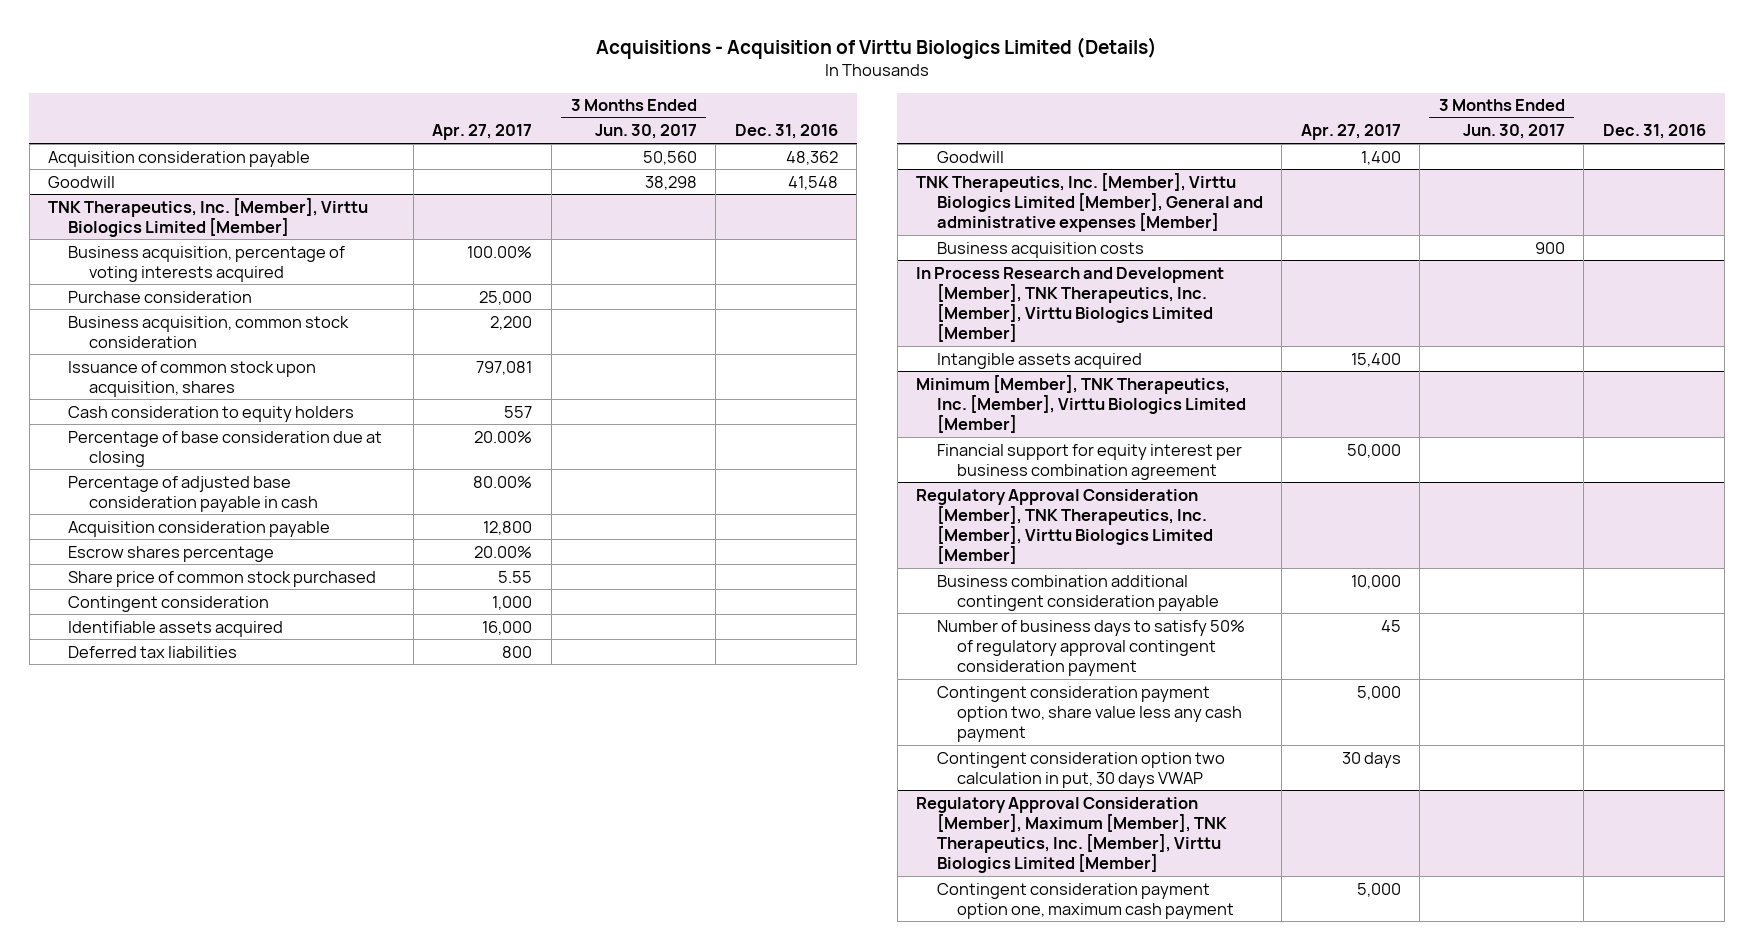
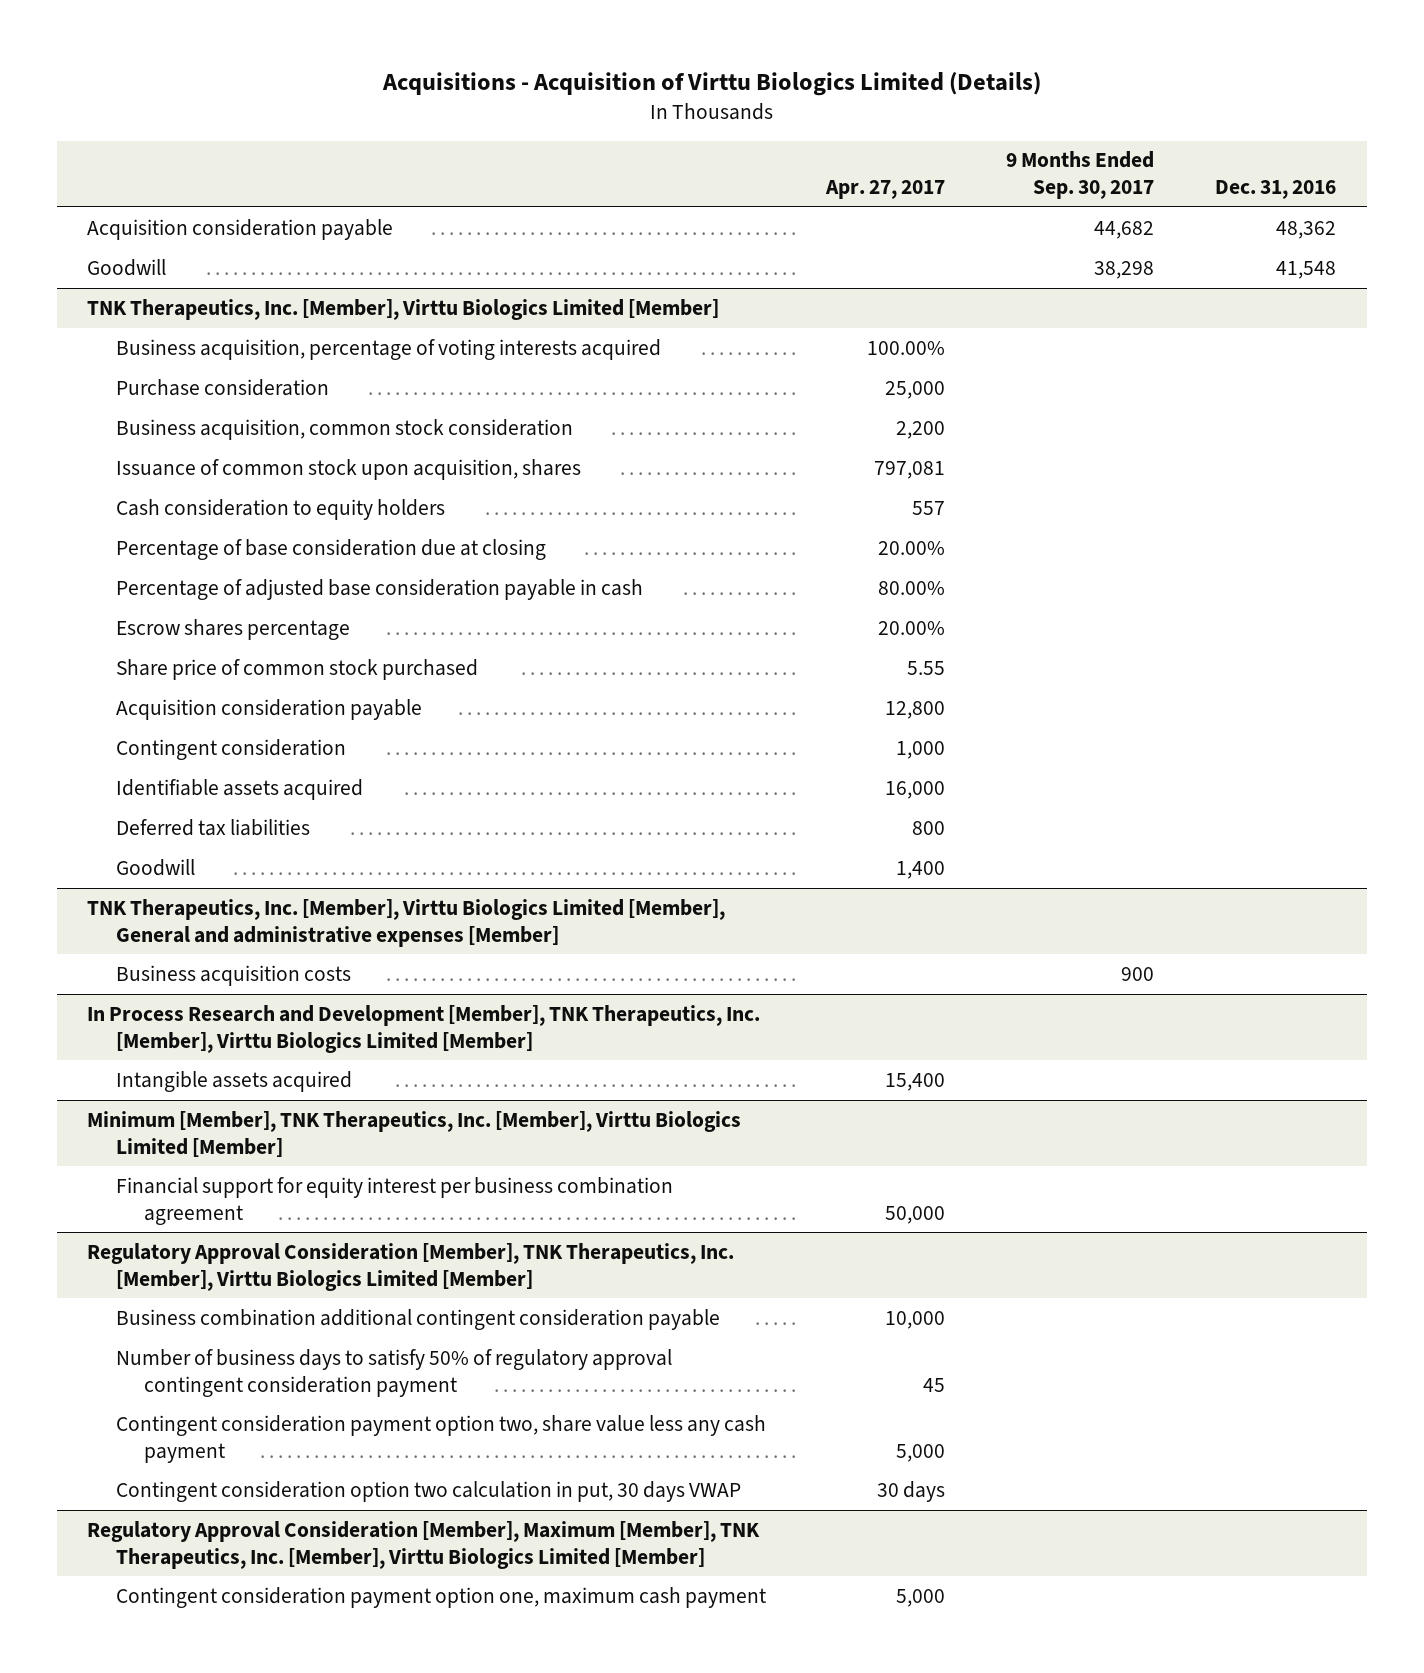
- | Apr. 27, 2017 | 3 Months Ended Jun. 30, 2017 | Dec. 31, 2016
+ | Apr. 27, 2017 | 9 Months Ended Sep. 30, 2017 | Dec. 31, 2016
@ TNK Therapeutics, Inc. [Member], Virttu Biologics Limited [Member]
moved down: Acquisition consideration payable | 12,800 | |

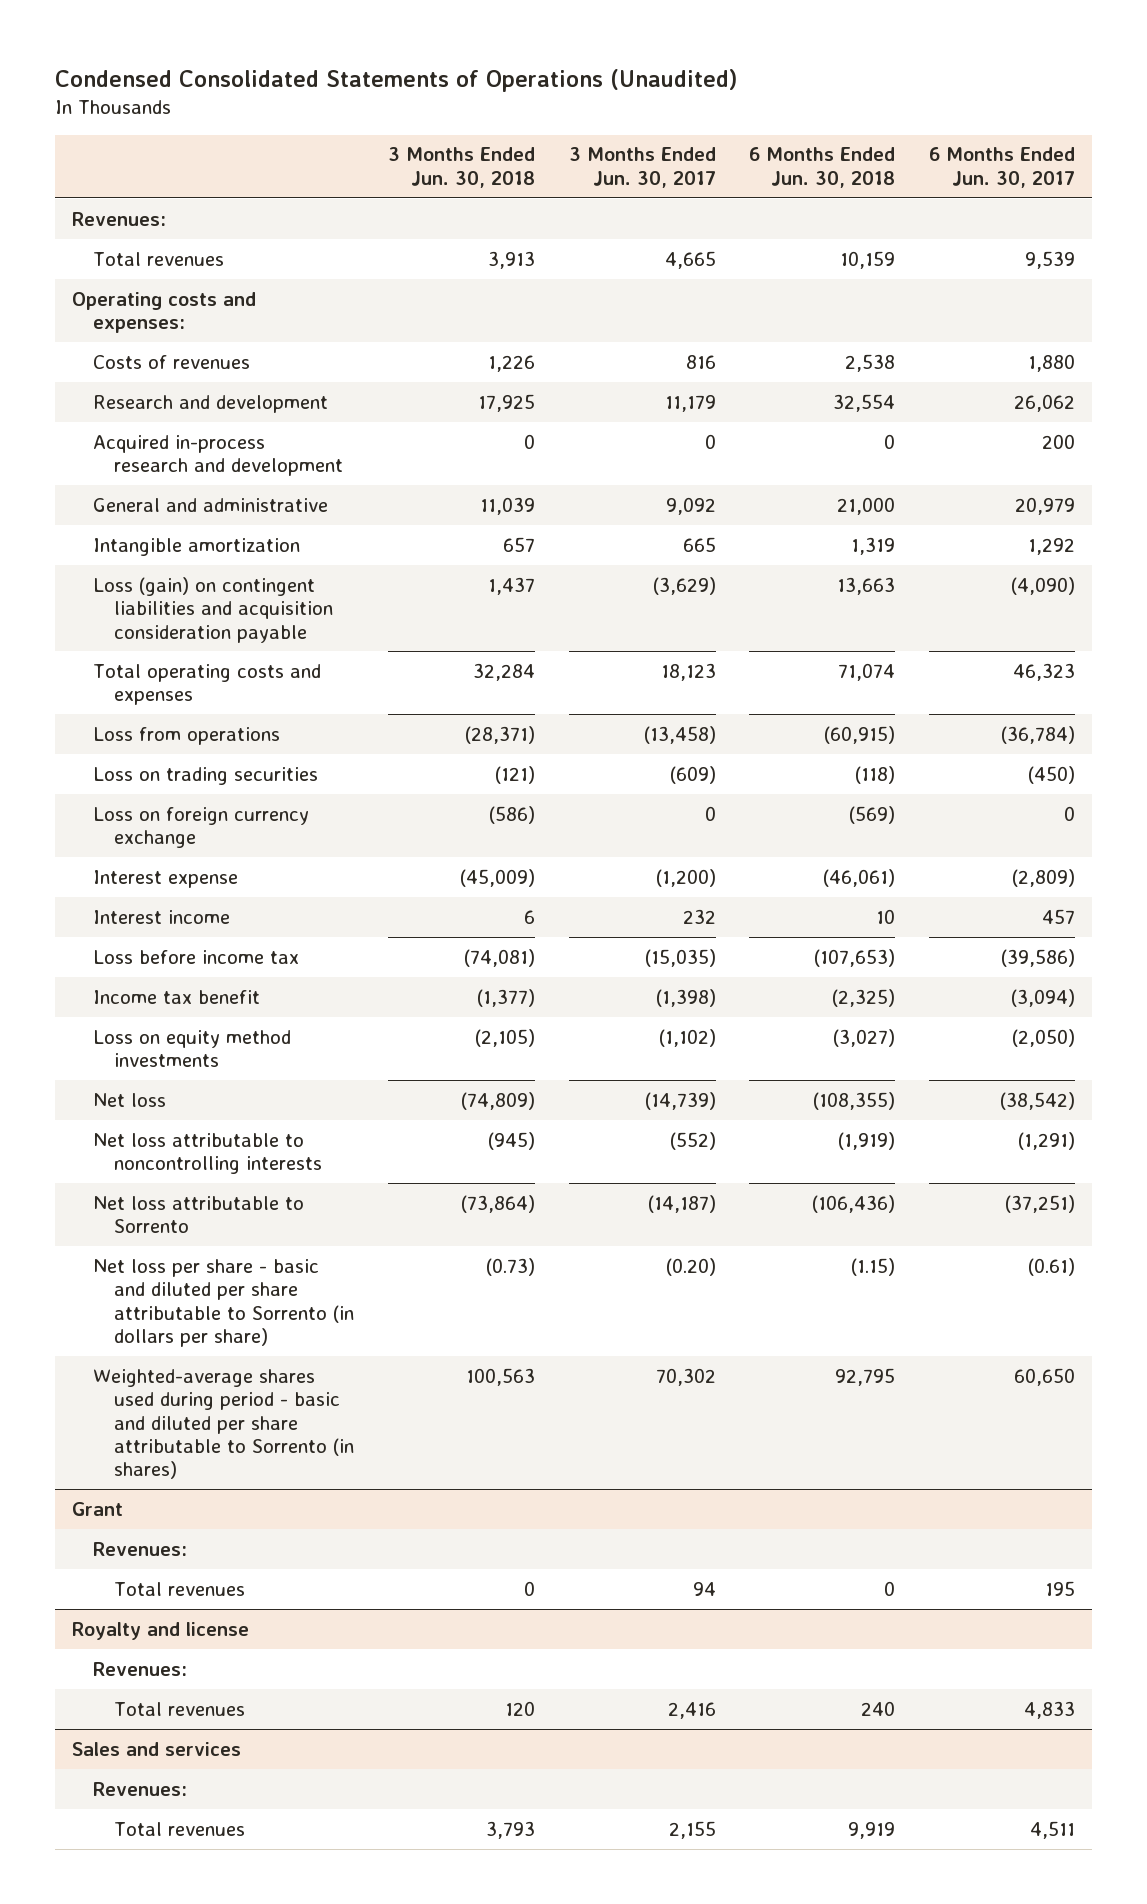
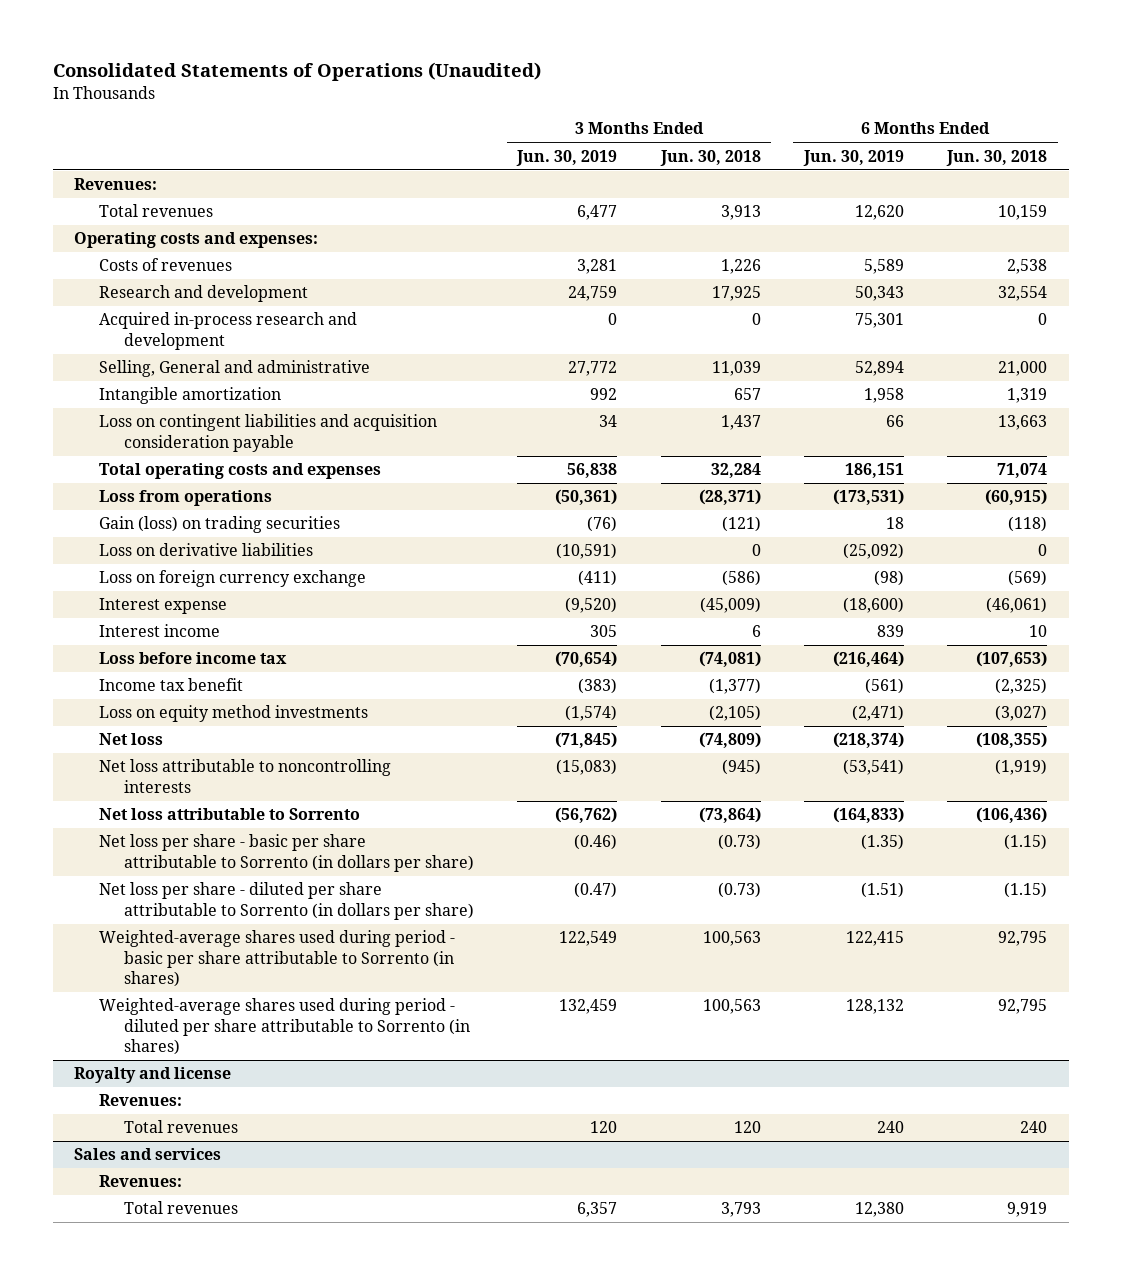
- Condensed Consolidated Statements of Operations (Unaudited)
+ Consolidated Statements of Operations (Unaudited)
- | 3 Months Ended Jun. 30, 2018 | 3 Months Ended Jun. 30, 2017 | 6 Months Ended Jun. 30, 2018 | 6 Months Ended Jun. 30, 2017
+ | 3 Months Ended Jun. 30, 2019 | 3 Months Ended Jun. 30, 2018 | 6 Months Ended Jun. 30, 2019 | 6 Months Ended Jun. 30, 2018
- General and administrative | 11,039 | 9,092 | 21,000 | 20,979
+ Selling, General and administrative | 27,772 | 11,039 | 52,894 | 21,000
- Loss (gain) on contingent liabilities and acquisition consideration payable | 1,437 | (3,629) | 13,663 | (4,090)
+ Loss on contingent liabilities and acquisition consideration payable | 34 | 1,437 | 66 | 13,663
- Loss on trading securities | (121) | (609) | (118) | (450)
+ Gain (loss) on trading securities | (76) | (121) | 18 | (118)
+ Loss on derivative liabilities | (10,591) | 0 | (25,092) | 0
- Net loss per share - basic and diluted per share attributable to Sorrento (in dollars per share) | (0.73) | (0.20) | (1.15) | (0.61)
- Weighted-average shares used during period - basic and diluted per share attributable to Sorrento (in shares) | 100,563 | 70,302 | 92,795 | 60,650
- Grant
- Revenues:
- Total revenues | 0 | 94 | 0 | 195
+ Net loss per share - basic per share attributable to Sorrento (in dollars per share) | (0.46) | (0.73) | (1.35) | (1.15)
+ Net loss per share - diluted per share attributable to Sorrento (in dollars per share) | (0.47) | (0.73) | (1.51) | (1.15)
+ Weighted-average shares used during period - basic per share attributable to Sorrento (in shares) | 122,549 | 100,563 | 122,415 | 92,795
+ Weighted-average shares used during period - diluted per share attributable to Sorrento (in shares) | 132,459 | 100,563 | 128,132 | 92,795

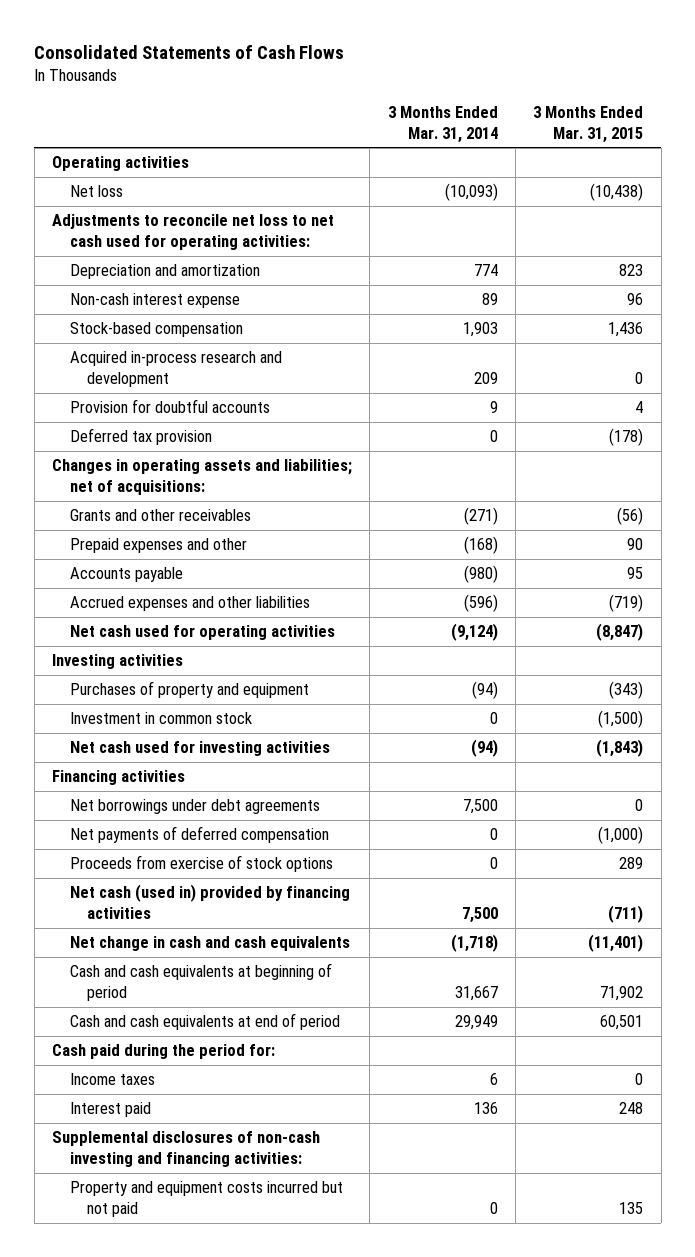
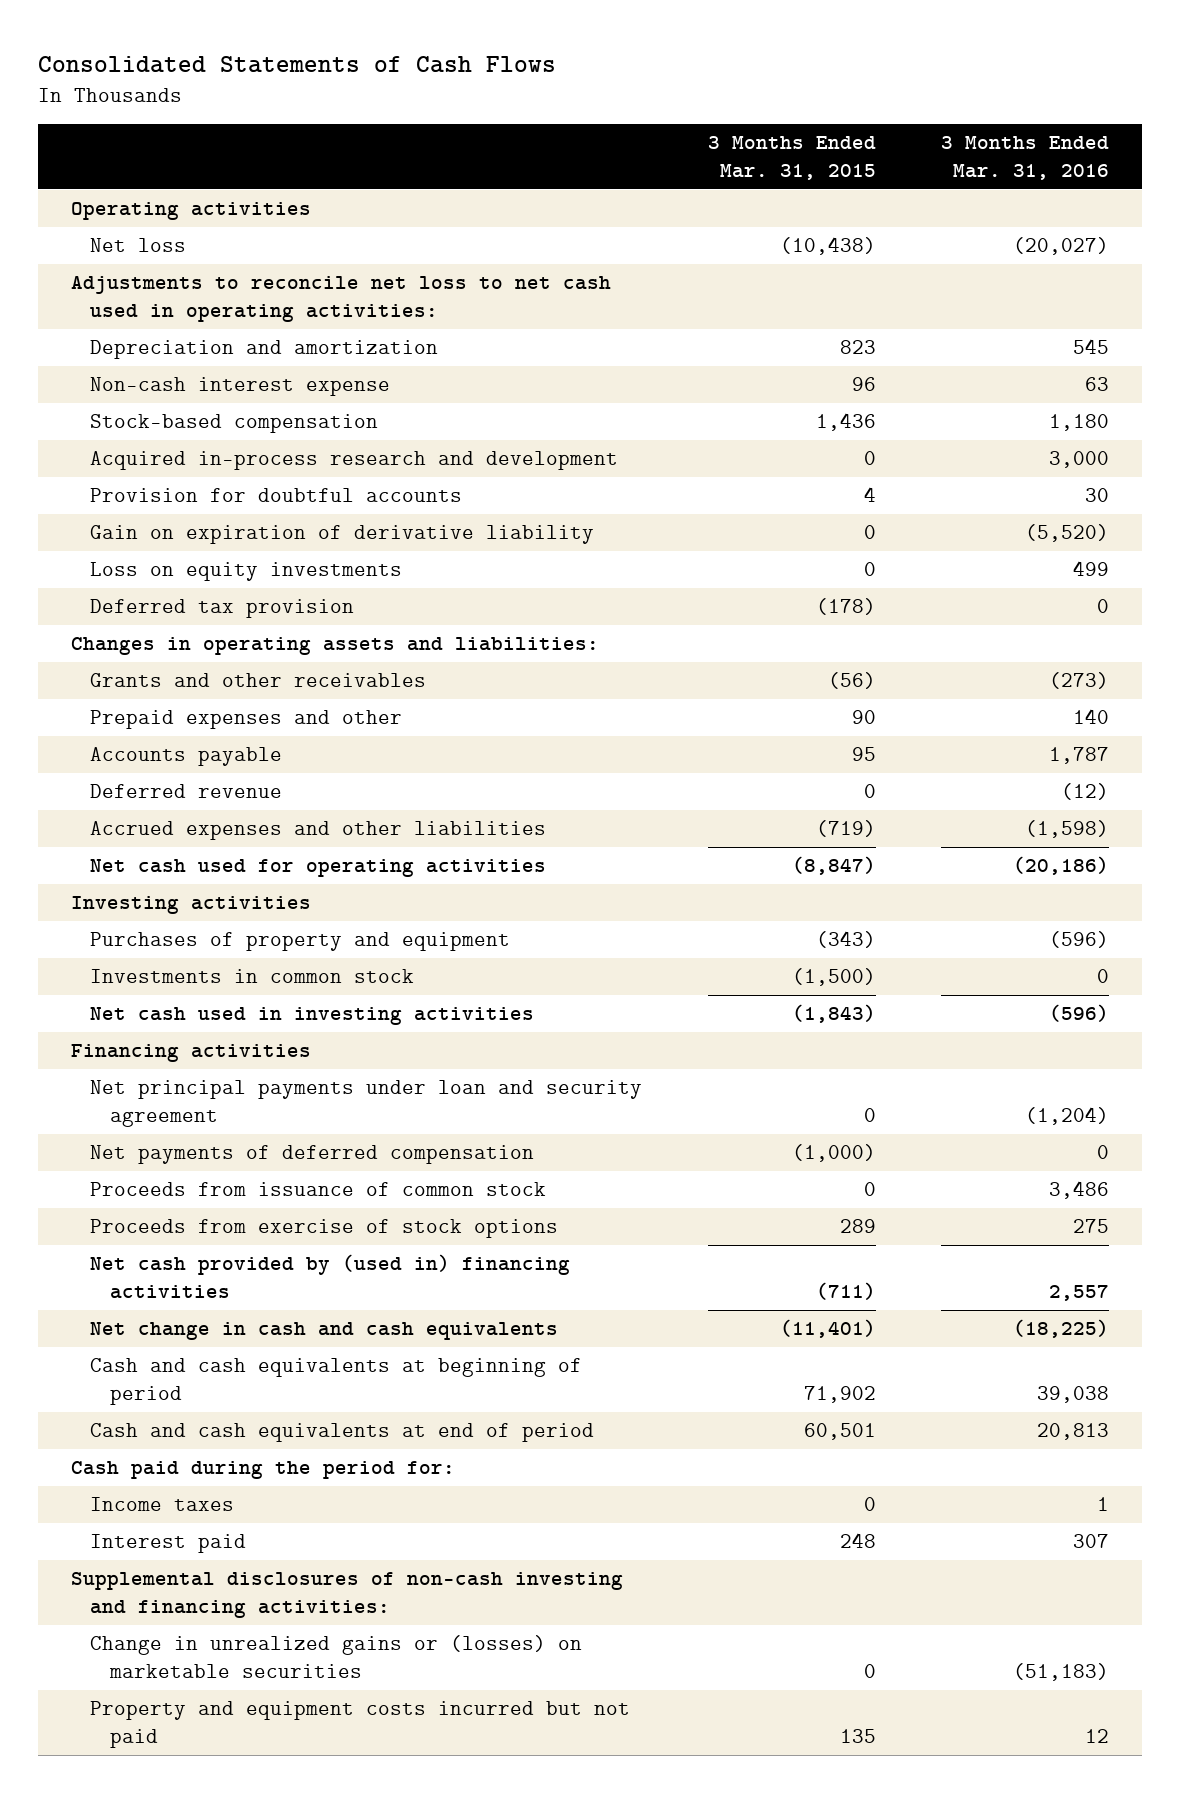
- | 3 Months Ended Mar. 31, 2014 | 3 Months Ended Mar. 31, 2015
+ | 3 Months Ended Mar. 31, 2015 | 3 Months Ended Mar. 31, 2016
- Adjustments to reconcile net loss to net cash used for operating activities:
+ Adjustments to reconcile net loss to net cash used in operating activities:
+ Gain on expiration of derivative liability | 0 | (5,520)
+ Loss on equity investments | 0 | 499
- Changes in operating assets and liabilities; net of acquisitions:
+ Changes in operating assets and liabilities:
+ Deferred revenue | 0 | (12)
- Investment in common stock | 0 | (1,500)
- Net cash used for investing activities | (94) | (1,843)
+ Investments in common stock | (1,500) | 0
+ Net cash used in investing activities | (1,843) | (596)
- Net borrowings under debt agreements | 7,500 | 0
+ Net principal payments under loan and security agreement | 0 | (1,204)
+ Proceeds from issuance of common stock | 0 | 3,486
- Net cash (used in) provided by financing activities | 7,500 | (711)
+ Net cash provided by (used in) financing activities | (711) | 2,557
+ Change in unrealized gains or (losses) on marketable securities | 0 | (51,183)

